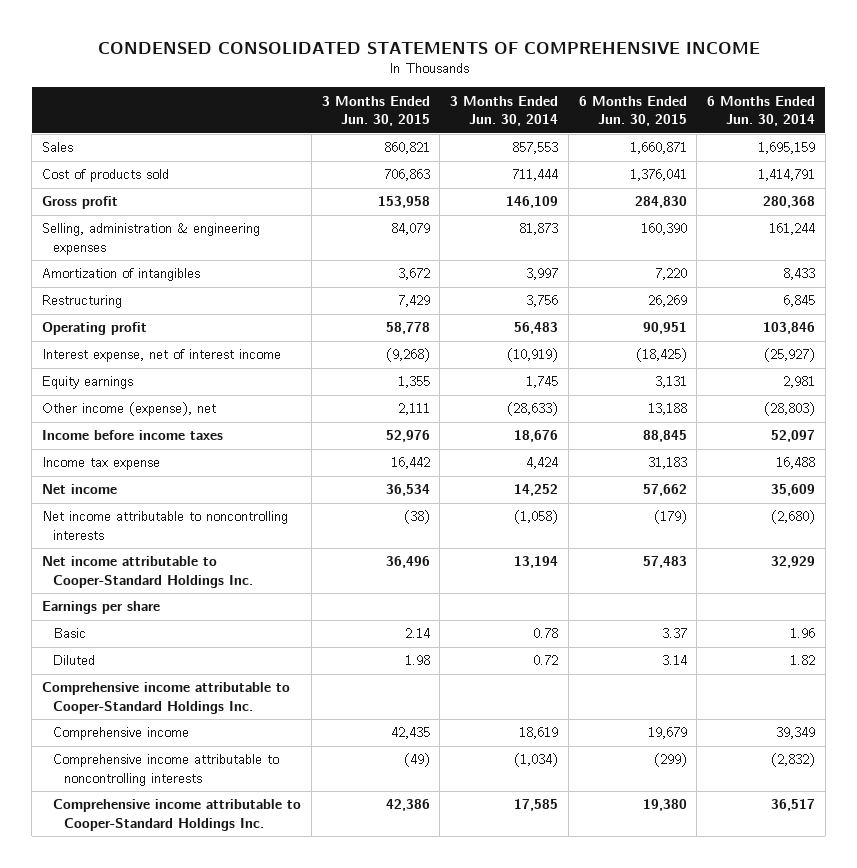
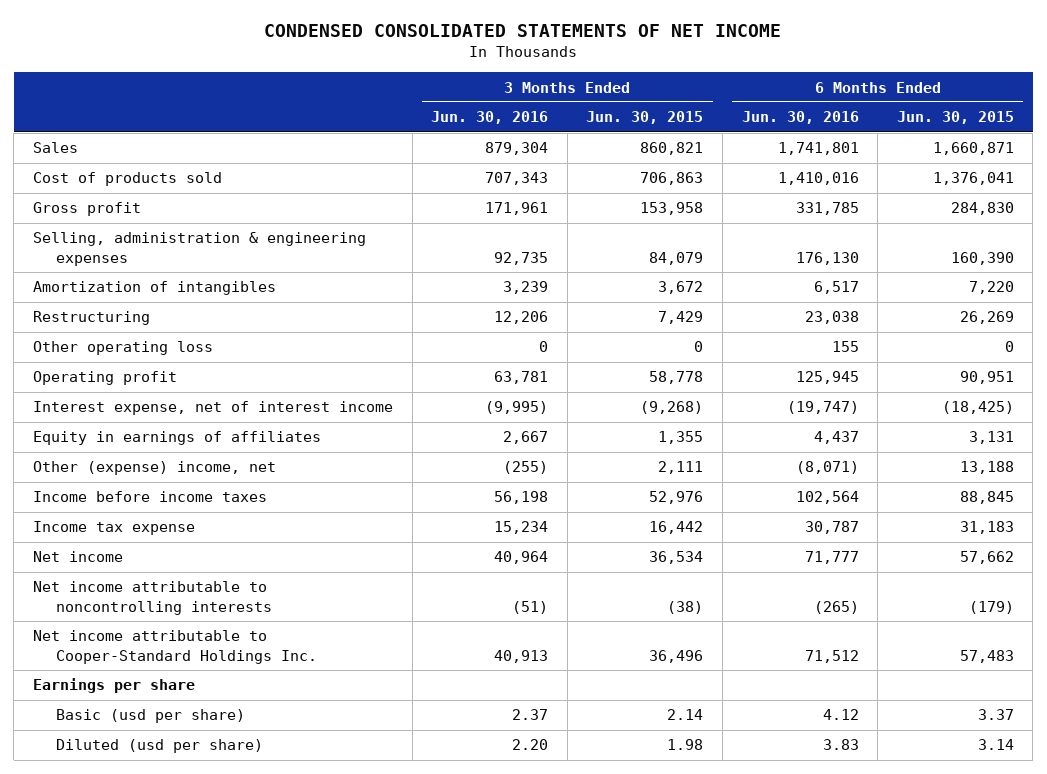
- CONDENSED CONSOLIDATED STATEMENTS OF COMPREHENSIVE INCOME
+ CONDENSED CONSOLIDATED STATEMENTS OF NET INCOME
- | 3 Months Ended Jun. 30, 2015 | 3 Months Ended Jun. 30, 2014 | 6 Months Ended Jun. 30, 2015 | 6 Months Ended Jun. 30, 2014
+ | 3 Months Ended Jun. 30, 2016 | 3 Months Ended Jun. 30, 2015 | 6 Months Ended Jun. 30, 2016 | 6 Months Ended Jun. 30, 2015
+ Other operating loss | 0 | 0 | 155 | 0
- Equity earnings | 1,355 | 1,745 | 3,131 | 2,981
- Other income (expense), net | 2,111 | (28,633) | 13,188 | (28,803)
+ Equity in earnings of affiliates | 2,667 | 1,355 | 4,437 | 3,131
+ Other (expense) income, net | (255) | 2,111 | (8,071) | 13,188
- Basic | 2.14 | 0.78 | 3.37 | 1.96
- Diluted | 1.98 | 0.72 | 3.14 | 1.82
- Comprehensive income attributable to Cooper-Standard Holdings Inc.
- Comprehensive income | 42,435 | 18,619 | 19,679 | 39,349
- Comprehensive income attributable to noncontrolling interests | (49) | (1,034) | (299) | (2,832)
- Comprehensive income attributable to Cooper-Standard Holdings Inc. | 42,386 | 17,585 | 19,380 | 36,517
+ Basic (usd per share) | 2.37 | 2.14 | 4.12 | 3.37
+ Diluted (usd per share) | 2.20 | 1.98 | 3.83 | 3.14

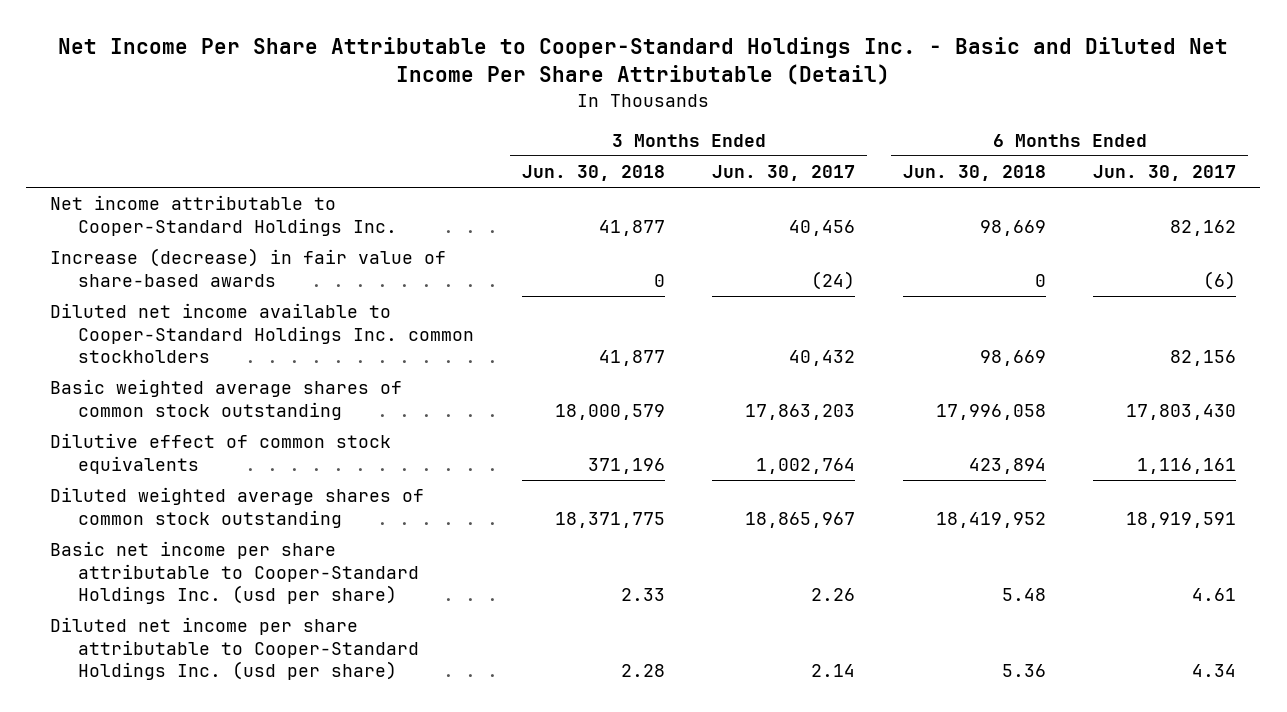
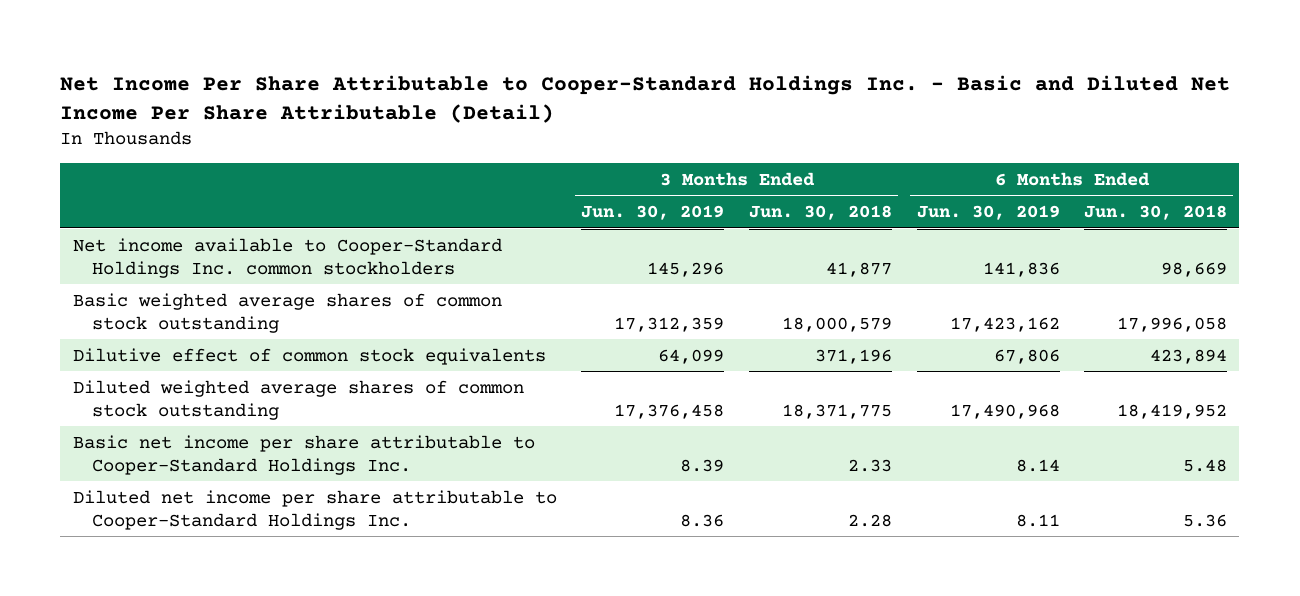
- | 3 Months Ended Jun. 30, 2018 | 3 Months Ended Jun. 30, 2017 | 6 Months Ended Jun. 30, 2018 | 6 Months Ended Jun. 30, 2017
+ | 3 Months Ended Jun. 30, 2019 | 3 Months Ended Jun. 30, 2018 | 6 Months Ended Jun. 30, 2019 | 6 Months Ended Jun. 30, 2018
- Net income attributable to Cooper-Standard Holdings Inc. | 41,877 | 40,456 | 98,669 | 82,162
- Increase (decrease) in fair value of share-based awards | 0 | (24) | 0 | (6)
- Diluted net income available to Cooper-Standard Holdings Inc. common stockholders | 41,877 | 40,432 | 98,669 | 82,156
+ Net income available to Cooper-Standard Holdings Inc. common stockholders | 145,296 | 41,877 | 141,836 | 98,669
- Basic net income per share attributable to Cooper-Standard Holdings Inc. (usd per share) | 2.33 | 2.26 | 5.48 | 4.61
- Diluted net income per share attributable to Cooper-Standard Holdings Inc. (usd per share) | 2.28 | 2.14 | 5.36 | 4.34
+ Basic net income per share attributable to Cooper-Standard Holdings Inc. | 8.39 | 2.33 | 8.14 | 5.48
+ Diluted net income per share attributable to Cooper-Standard Holdings Inc. | 8.36 | 2.28 | 8.11 | 5.36

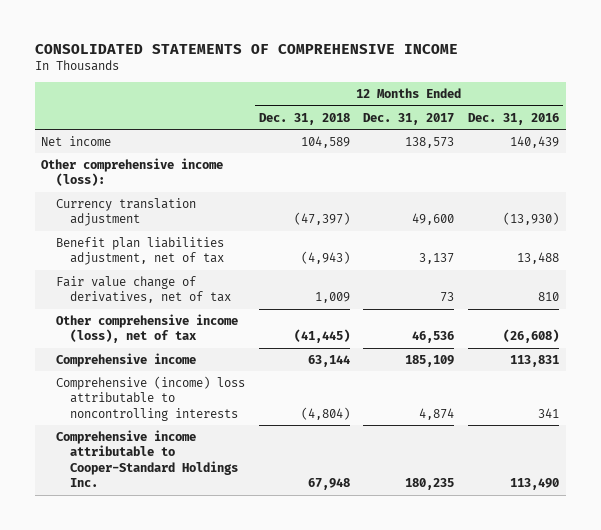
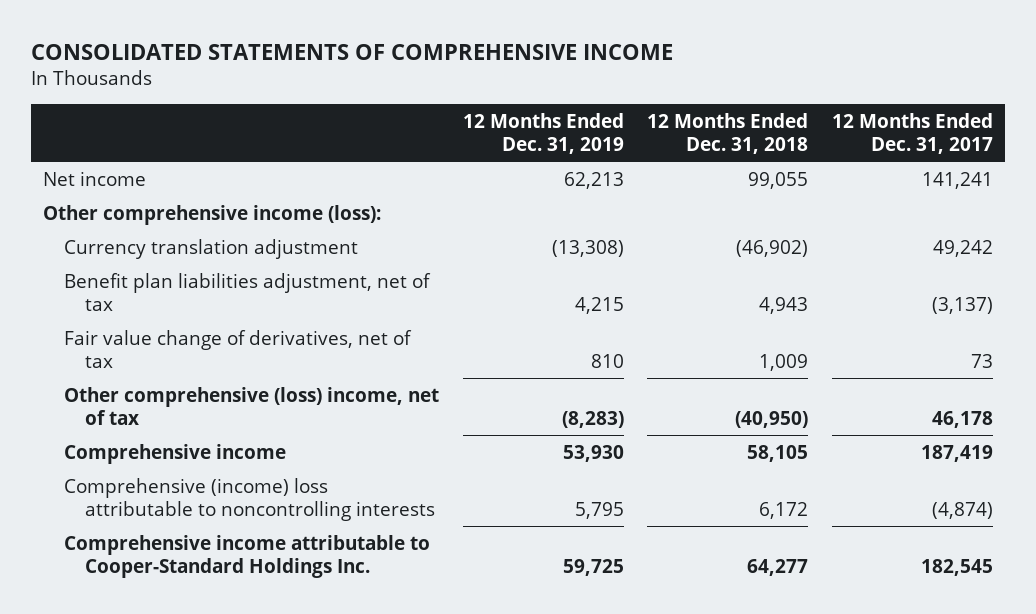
- | 12 Months Ended Dec. 31, 2018 | 12 Months Ended Dec. 31, 2017 | 12 Months Ended Dec. 31, 2016
+ | 12 Months Ended Dec. 31, 2019 | 12 Months Ended Dec. 31, 2018 | 12 Months Ended Dec. 31, 2017
- Net income | 104,589 | 138,573 | 140,439
+ Net income | 62,213 | 99,055 | 141,241
- Currency translation adjustment | (47,397) | 49,600 | (13,930)
- Benefit plan liabilities adjustment, net of tax | (4,943) | 3,137 | 13,488
+ Currency translation adjustment | (13,308) | (46,902) | 49,242
+ Benefit plan liabilities adjustment, net of tax | 4,215 | 4,943 | (3,137)
- Other comprehensive income (loss), net of tax | (41,445) | 46,536 | (26,608)
- Comprehensive income | 63,144 | 185,109 | 113,831
- Comprehensive (income) loss attributable to noncontrolling interests | (4,804) | 4,874 | 341
- Comprehensive income attributable to Cooper-Standard Holdings Inc. | 67,948 | 180,235 | 113,490
+ Other comprehensive (loss) income, net of tax | (8,283) | (40,950) | 46,178
+ Comprehensive income | 53,930 | 58,105 | 187,419
+ Comprehensive (income) loss attributable to noncontrolling interests | 5,795 | 6,172 | (4,874)
+ Comprehensive income attributable to Cooper-Standard Holdings Inc. | 59,725 | 64,277 | 182,545

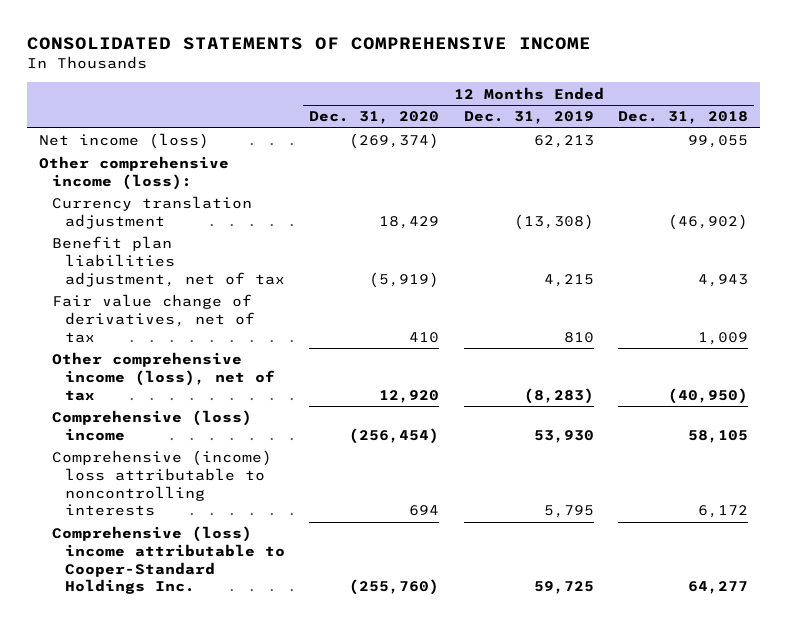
- | 12 Months Ended Dec. 31, 2019 | 12 Months Ended Dec. 31, 2018 | 12 Months Ended Dec. 31, 2017
+ | 12 Months Ended Dec. 31, 2020 | 12 Months Ended Dec. 31, 2019 | 12 Months Ended Dec. 31, 2018
- Net income | 62,213 | 99,055 | 141,241
+ Net income (loss) | (269,374) | 62,213 | 99,055
- Other comprehensive (loss) income, net of tax | (8,283) | (40,950) | 46,178
- Comprehensive income | 53,930 | 58,105 | 187,419
+ Other comprehensive income (loss), net of tax | 12,920 | (8,283) | (40,950)
+ Comprehensive (loss) income | (256,454) | 53,930 | 58,105
- Comprehensive income attributable to Cooper-Standard Holdings Inc. | 59,725 | 64,277 | 182,545
+ Comprehensive (loss) income attributable to Cooper-Standard Holdings Inc. | (255,760) | 59,725 | 64,277

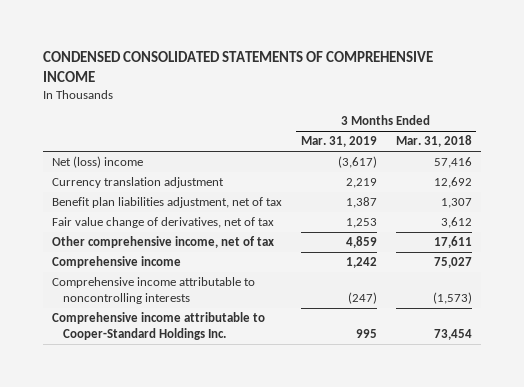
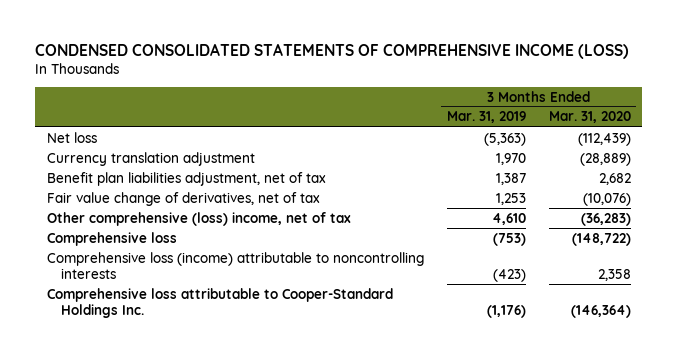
- CONDENSED CONSOLIDATED STATEMENTS OF COMPREHENSIVE INCOME
+ CONDENSED CONSOLIDATED STATEMENTS OF COMPREHENSIVE INCOME (LOSS)
- | 3 Months Ended Mar. 31, 2019 | 3 Months Ended Mar. 31, 2018
+ | 3 Months Ended Mar. 31, 2019 | 3 Months Ended Mar. 31, 2020
- Net (loss) income | (3,617) | 57,416
- Currency translation adjustment | 2,219 | 12,692
+ Net loss | (5,363) | (112,439)
+ Currency translation adjustment | 1,970 | (28,889)
- Other comprehensive income, net of tax | 4,859 | 17,611
- Comprehensive income | 1,242 | 75,027
- Comprehensive income attributable to noncontrolling interests | (247) | (1,573)
- Comprehensive income attributable to Cooper-Standard Holdings Inc. | 995 | 73,454
+ Other comprehensive (loss) income, net of tax | 4,610 | (36,283)
+ Comprehensive loss | (753) | (148,722)
+ Comprehensive loss (income) attributable to noncontrolling interests | (423) | 2,358
+ Comprehensive loss attributable to Cooper-Standard Holdings Inc. | (1,176) | (146,364)

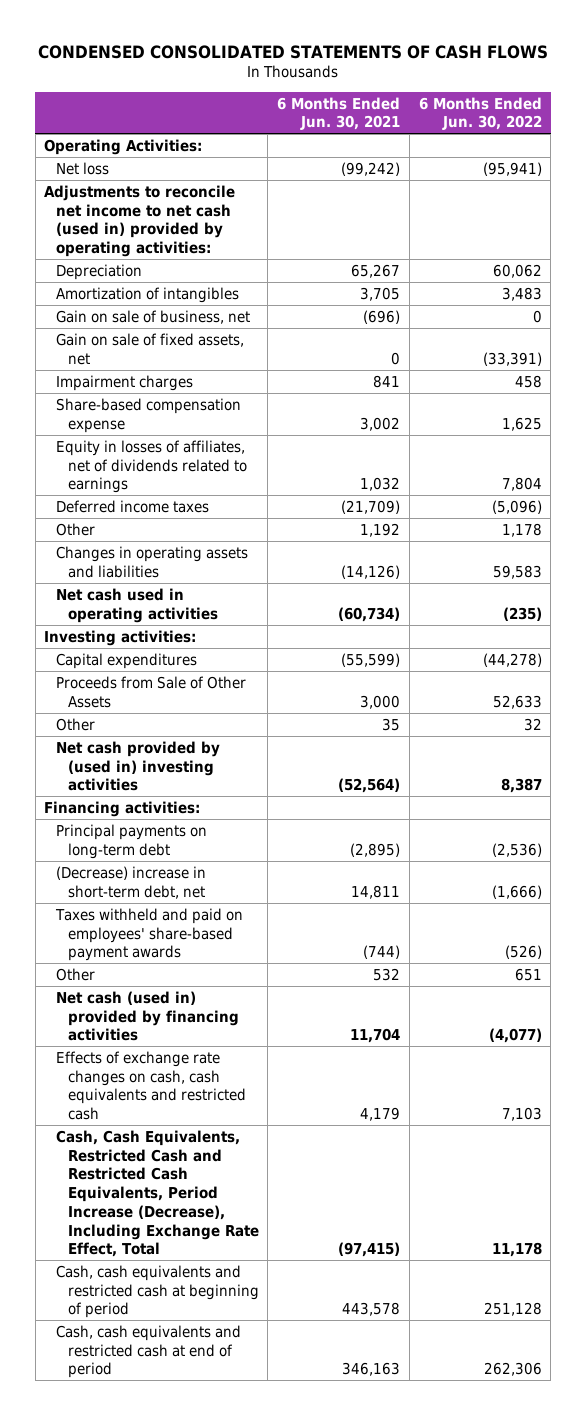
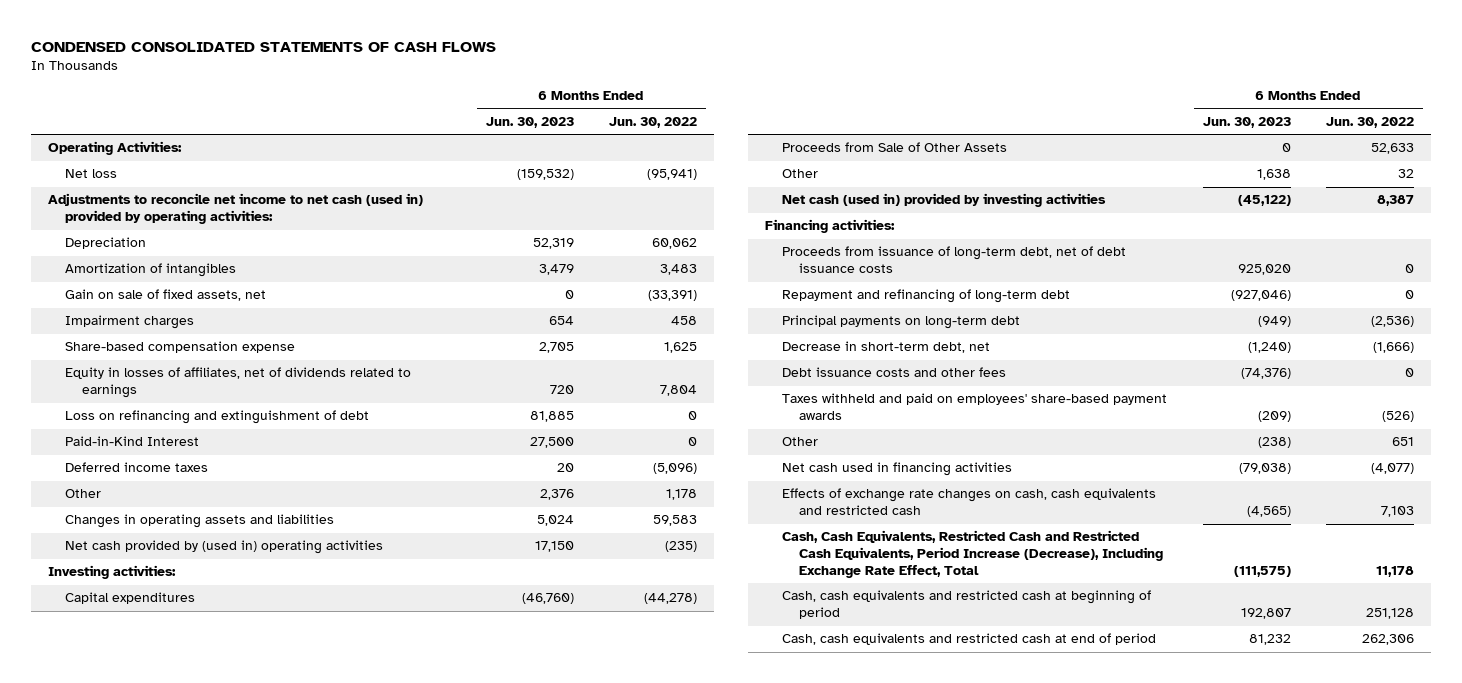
- | 6 Months Ended Jun. 30, 2021 | 6 Months Ended Jun. 30, 2022
+ | 6 Months Ended Jun. 30, 2023 | 6 Months Ended Jun. 30, 2022
- Gain on sale of business, net | (696) | 0
+ Loss on refinancing and extinguishment of debt | 81,885 | 0
+ Paid-in-Kind Interest | 27,500 | 0
- Net cash used in operating activities | (60,734) | (235)
+ Net cash provided by (used in) operating activities | 17,150 | (235)
- Net cash provided by (used in) investing activities | (52,564) | 8,387
+ Net cash (used in) provided by investing activities | (45,122) | 8,387
+ Proceeds from issuance of long-term debt, net of debt issuance costs | 925,020 | 0
+ Repayment and refinancing of long-term debt | (927,046) | 0
- (Decrease) increase in short-term debt, net | 14,811 | (1,666)
+ Decrease in short-term debt, net | (1,240) | (1,666)
+ Debt issuance costs and other fees | (74,376) | 0
- Net cash (used in) provided by financing activities | 11,704 | (4,077)
+ Net cash used in financing activities | (79,038) | (4,077)

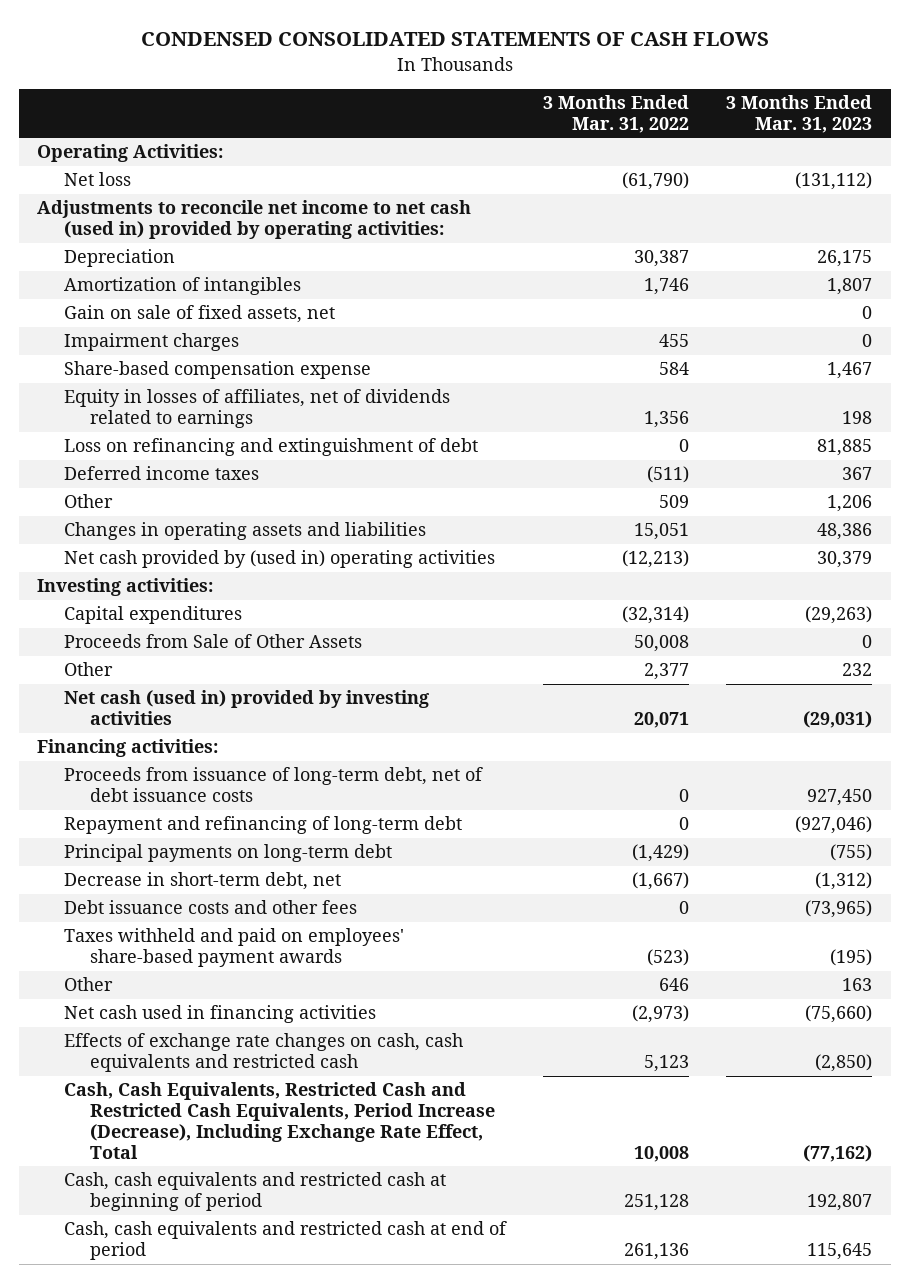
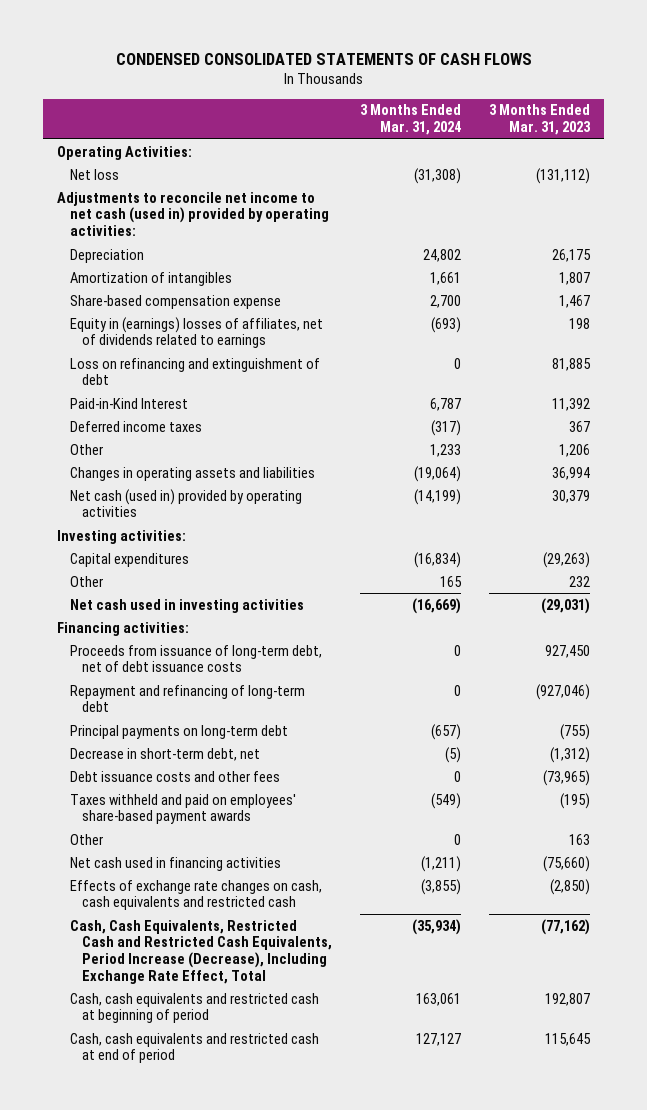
- | 3 Months Ended Mar. 31, 2022 | 3 Months Ended Mar. 31, 2023
+ | 3 Months Ended Mar. 31, 2024 | 3 Months Ended Mar. 31, 2023
- Gain on sale of fixed assets, net | | 0
- Impairment charges | 455 | 0
- Equity in losses of affiliates, net of dividends related to earnings | 1,356 | 198
+ Equity in (earnings) losses of affiliates, net of dividends related to earnings | (693) | 198
+ Paid-in-Kind Interest | 6,787 | 11,392
- Changes in operating assets and liabilities | 15,051 | 48,386
- Net cash provided by (used in) operating activities | (12,213) | 30,379
+ Changes in operating assets and liabilities | (19,064) | 36,994
+ Net cash (used in) provided by operating activities | (14,199) | 30,379
- Proceeds from Sale of Other Assets | 50,008 | 0
- Net cash (used in) provided by investing activities | 20,071 | (29,031)
+ Net cash used in investing activities | (16,669) | (29,031)

